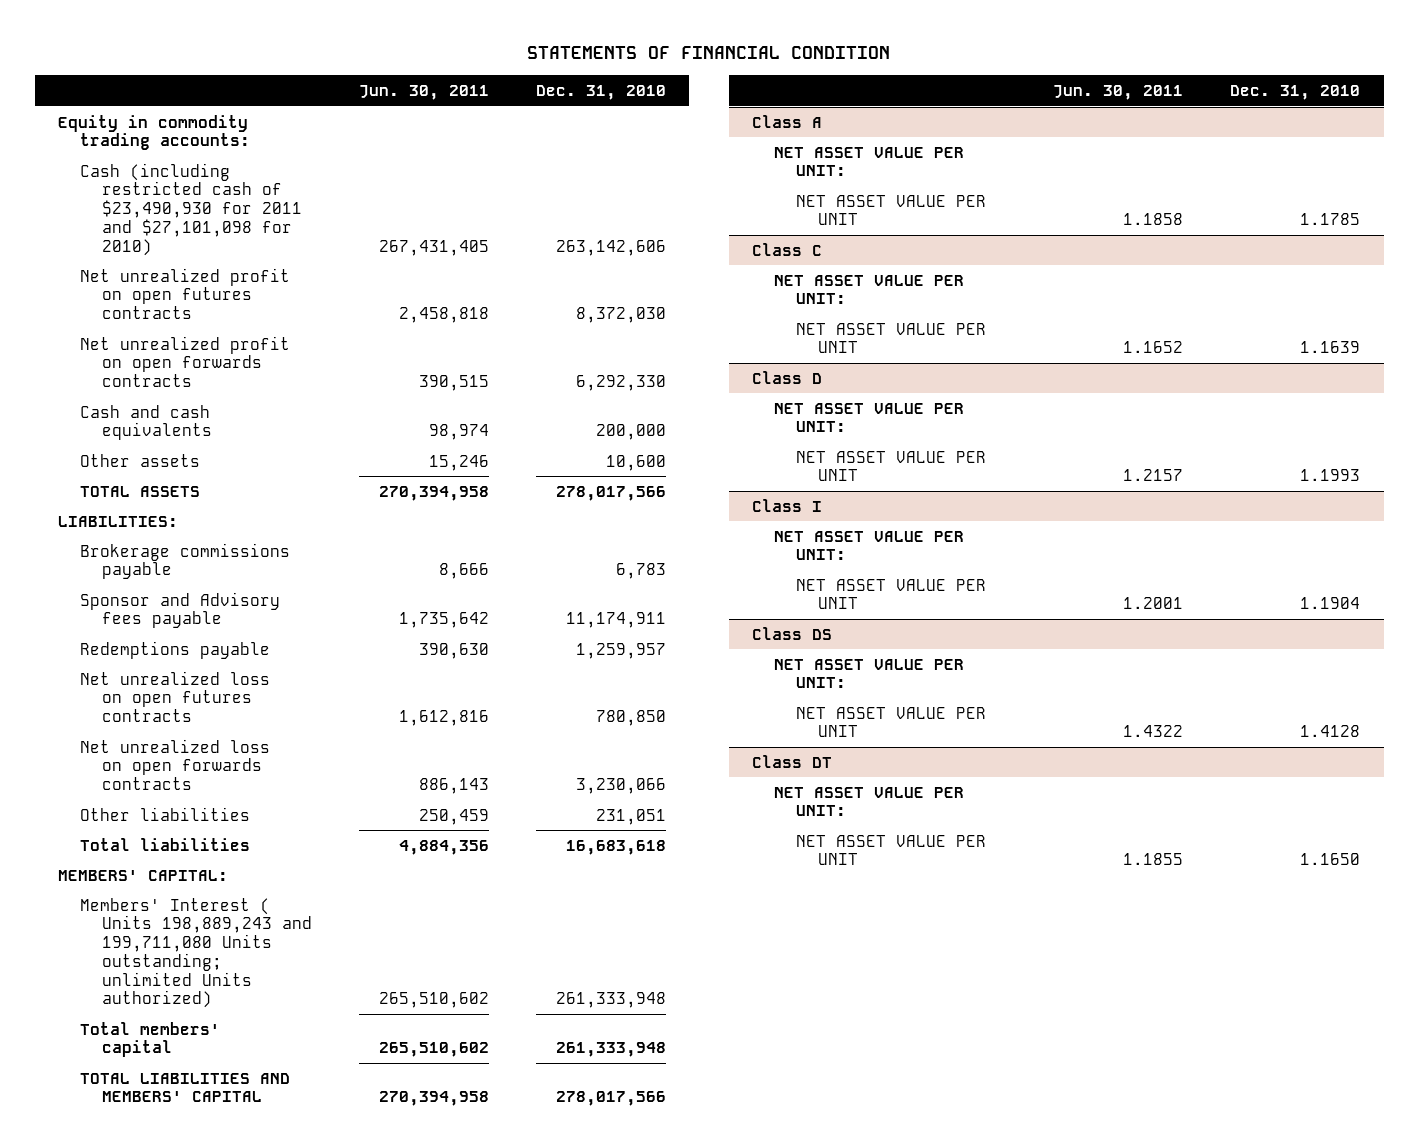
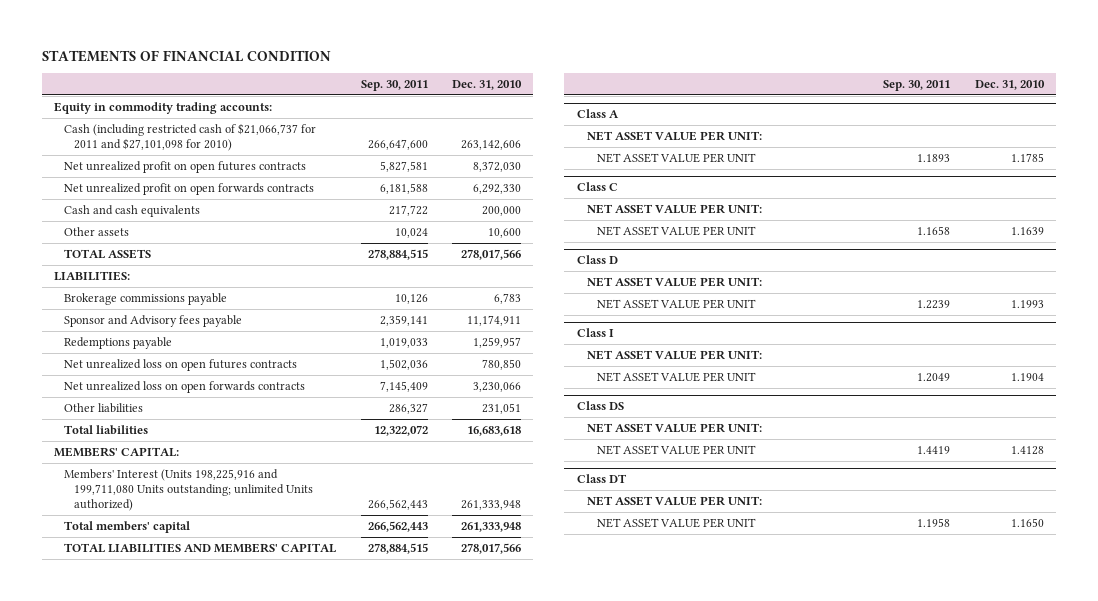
- | Jun. 30, 2011 | Dec. 31, 2010
+ | Sep. 30, 2011 | Dec. 31, 2010
- Cash (including restricted cash of $23,490,930 for 2011 and $27,101,098 for 2010) | 267,431,405 | 263,142,606
+ Cash (including restricted cash of $21,066,737 for 2011 and $27,101,098 for 2010) | 266,647,600 | 263,142,606
- Members' Interest ( Units 198,889,243 and 199,711,080 Units outstanding; unlimited Units authorized) | 265,510,602 | 261,333,948
+ Members' Interest (Units 198,225,916 and 199,711,080 Units outstanding; unlimited Units authorized) | 266,562,443 | 261,333,948

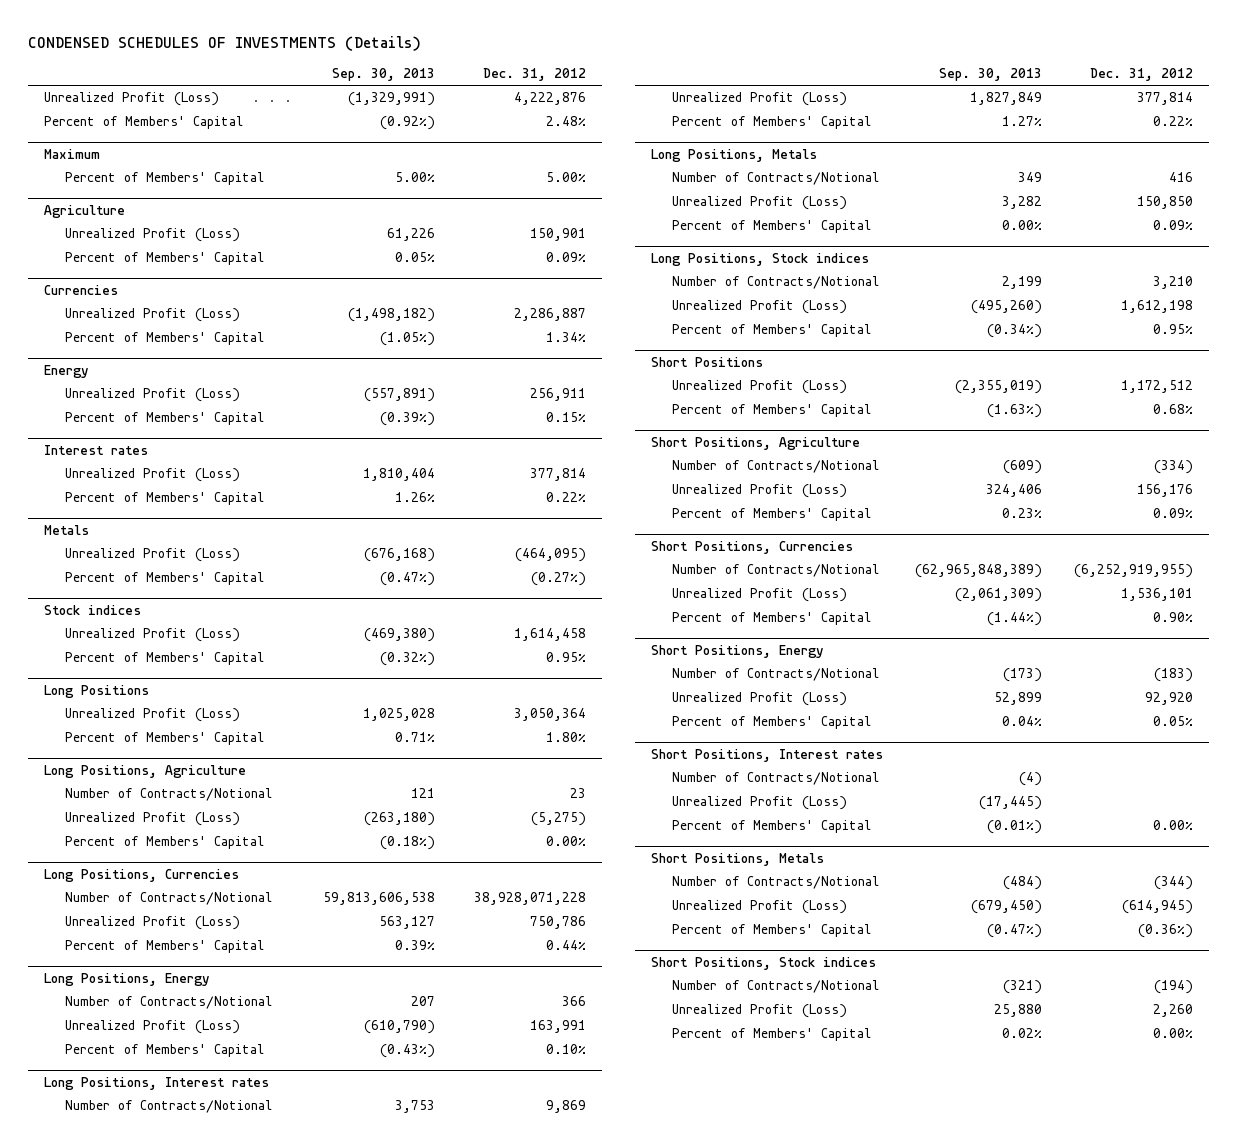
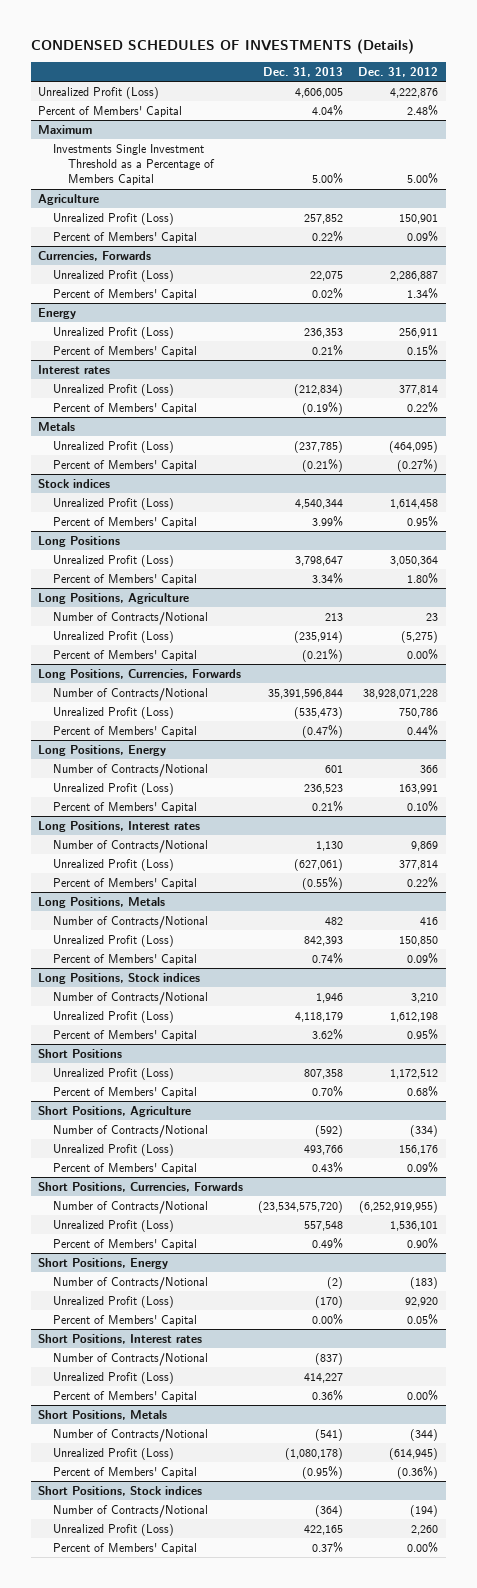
- | Sep. 30, 2013 | Dec. 31, 2012
+ | Dec. 31, 2013 | Dec. 31, 2012
@ Maximum
- Percent of Members' Capital | 5.00% | 5.00%
+ Investments Single Investment Threshold as a Percentage of Members Capital | 5.00% | 5.00%
- Currencies
+ Currencies, Forwards
- Long Positions, Currencies
+ Long Positions, Currencies, Forwards
- Short Positions, Currencies
+ Short Positions, Currencies, Forwards

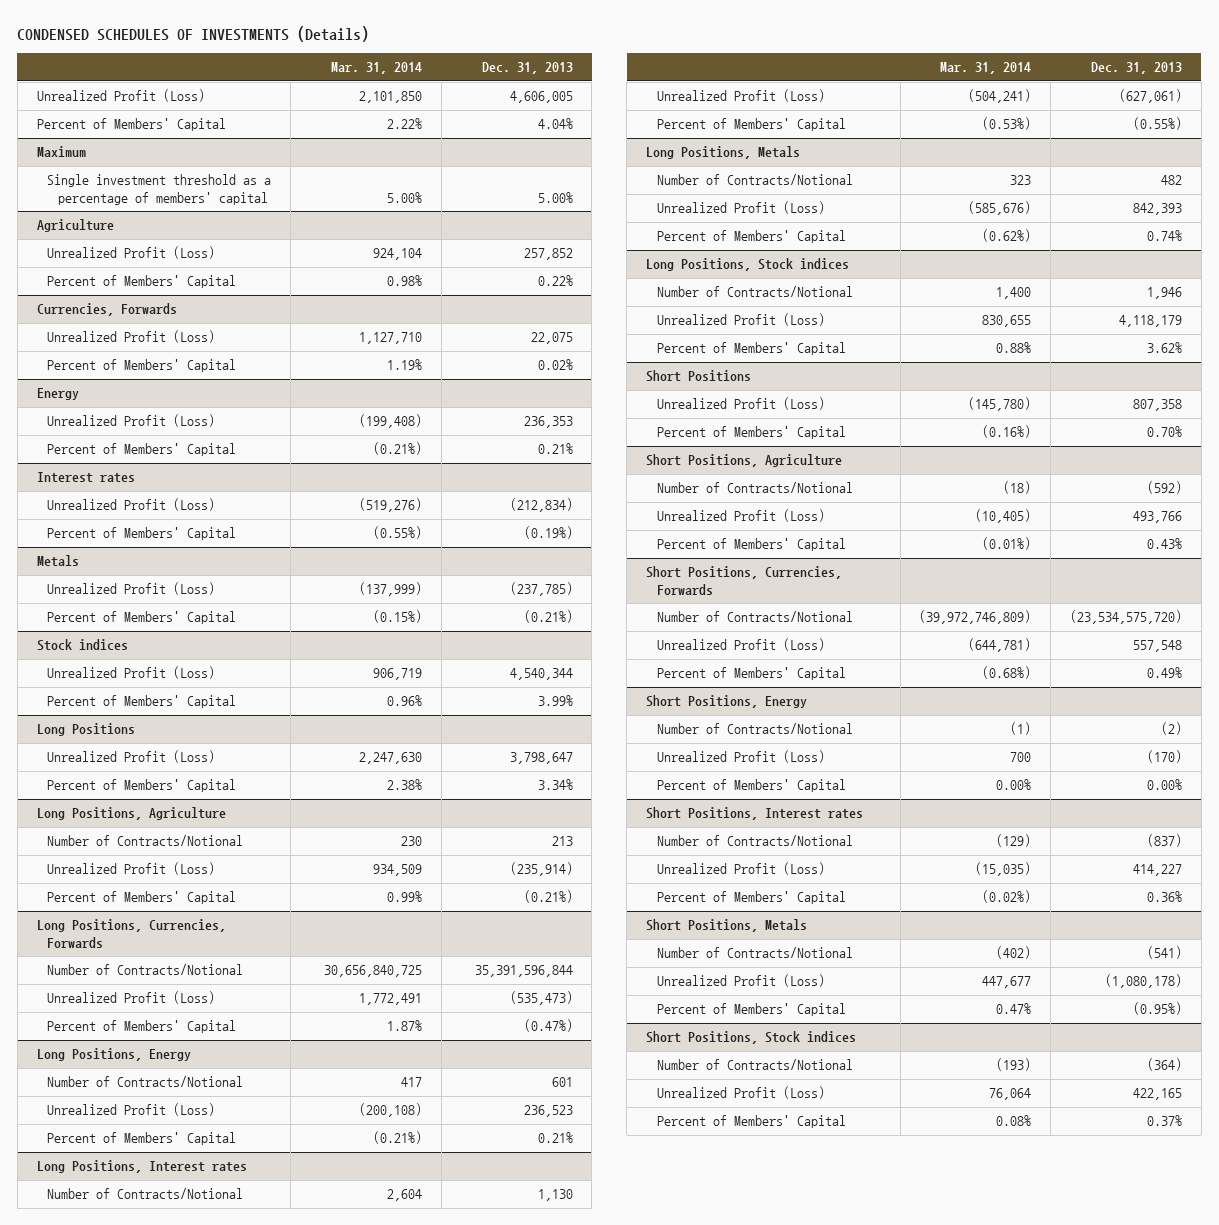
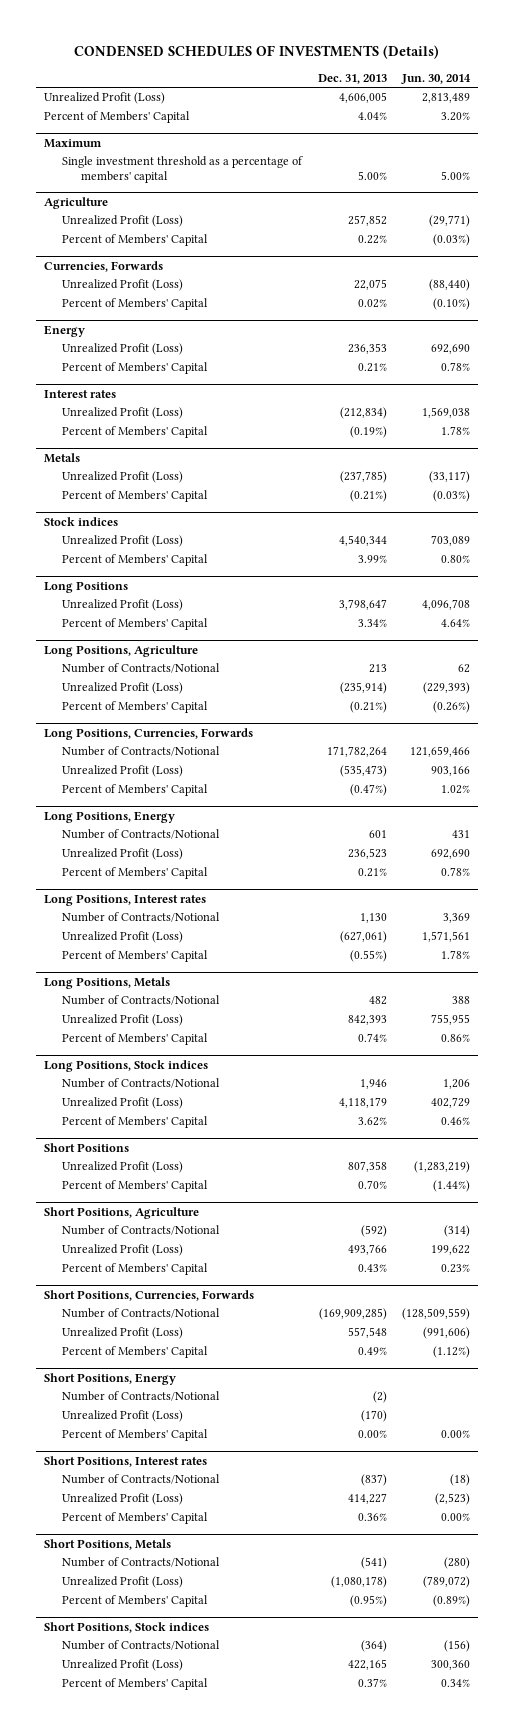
- | Mar. 31, 2014 | Dec. 31, 2013
+ | Dec. 31, 2013 | Jun. 30, 2014
@ Long Positions, Currencies, Forwards
- Number of Contracts/Notional | 30,656,840,725 | 35,391,596,844
+ Number of Contracts/Notional | 171,782,264 | 121,659,466
@ Short Positions, Currencies, Forwards
- Number of Contracts/Notional | (39,972,746,809) | (23,534,575,720)
+ Number of Contracts/Notional | (169,909,285) | (128,509,559)

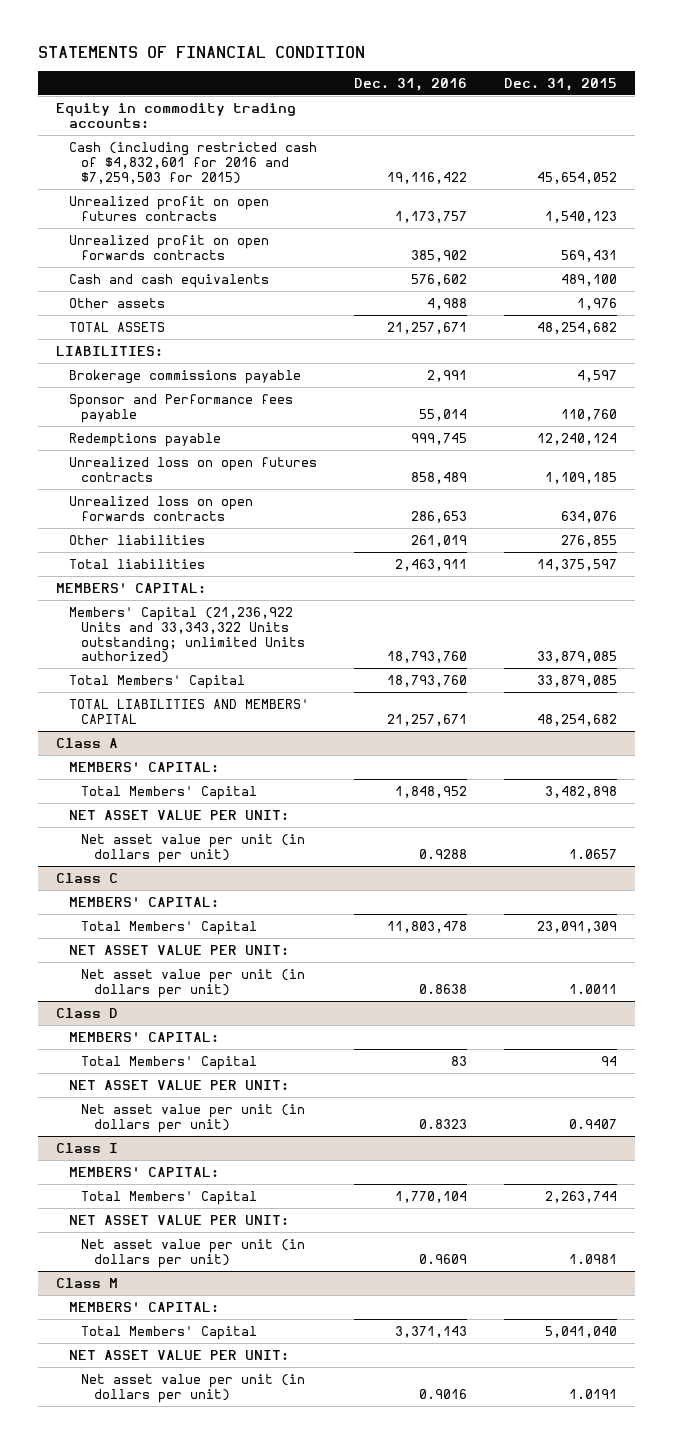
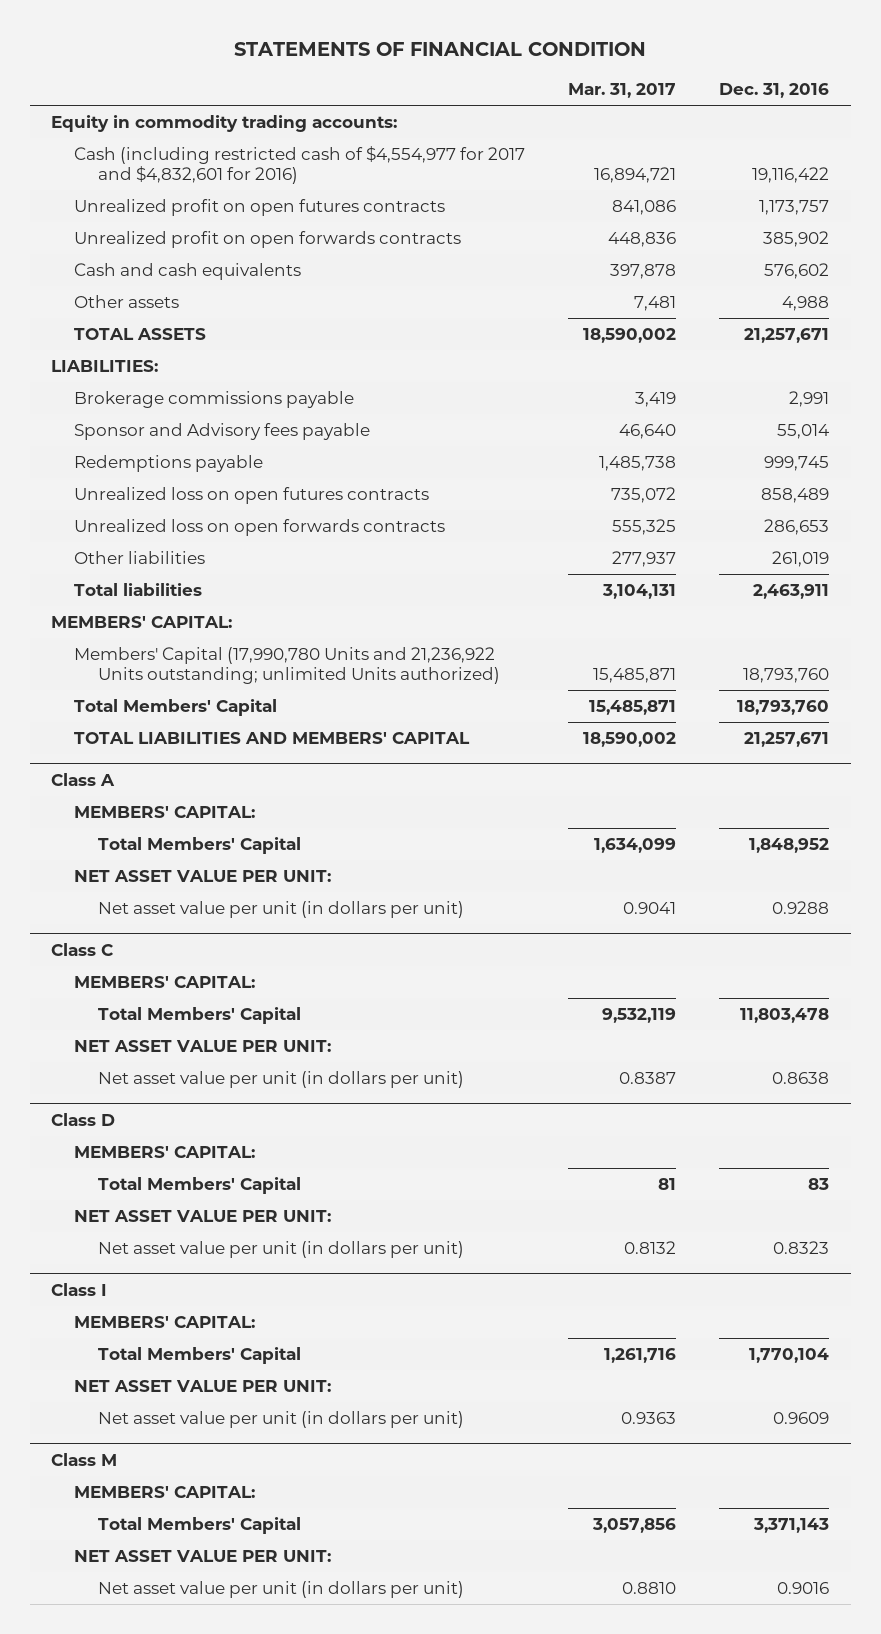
- | Dec. 31, 2016 | Dec. 31, 2015
+ | Mar. 31, 2017 | Dec. 31, 2016
- Cash (including restricted cash of $4,832,601 for 2016 and $7,259,503 for 2015) | 19,116,422 | 45,654,052
+ Cash (including restricted cash of $4,554,977 for 2017 and $4,832,601 for 2016) | 16,894,721 | 19,116,422
- Sponsor and Performance fees payable | 55,014 | 110,760
+ Sponsor and Advisory fees payable | 46,640 | 55,014
- Members' Capital (21,236,922 Units and 33,343,322 Units outstanding; unlimited Units authorized) | 18,793,760 | 33,879,085
+ Members' Capital (17,990,780 Units and 21,236,922 Units outstanding; unlimited Units authorized) | 15,485,871 | 18,793,760

